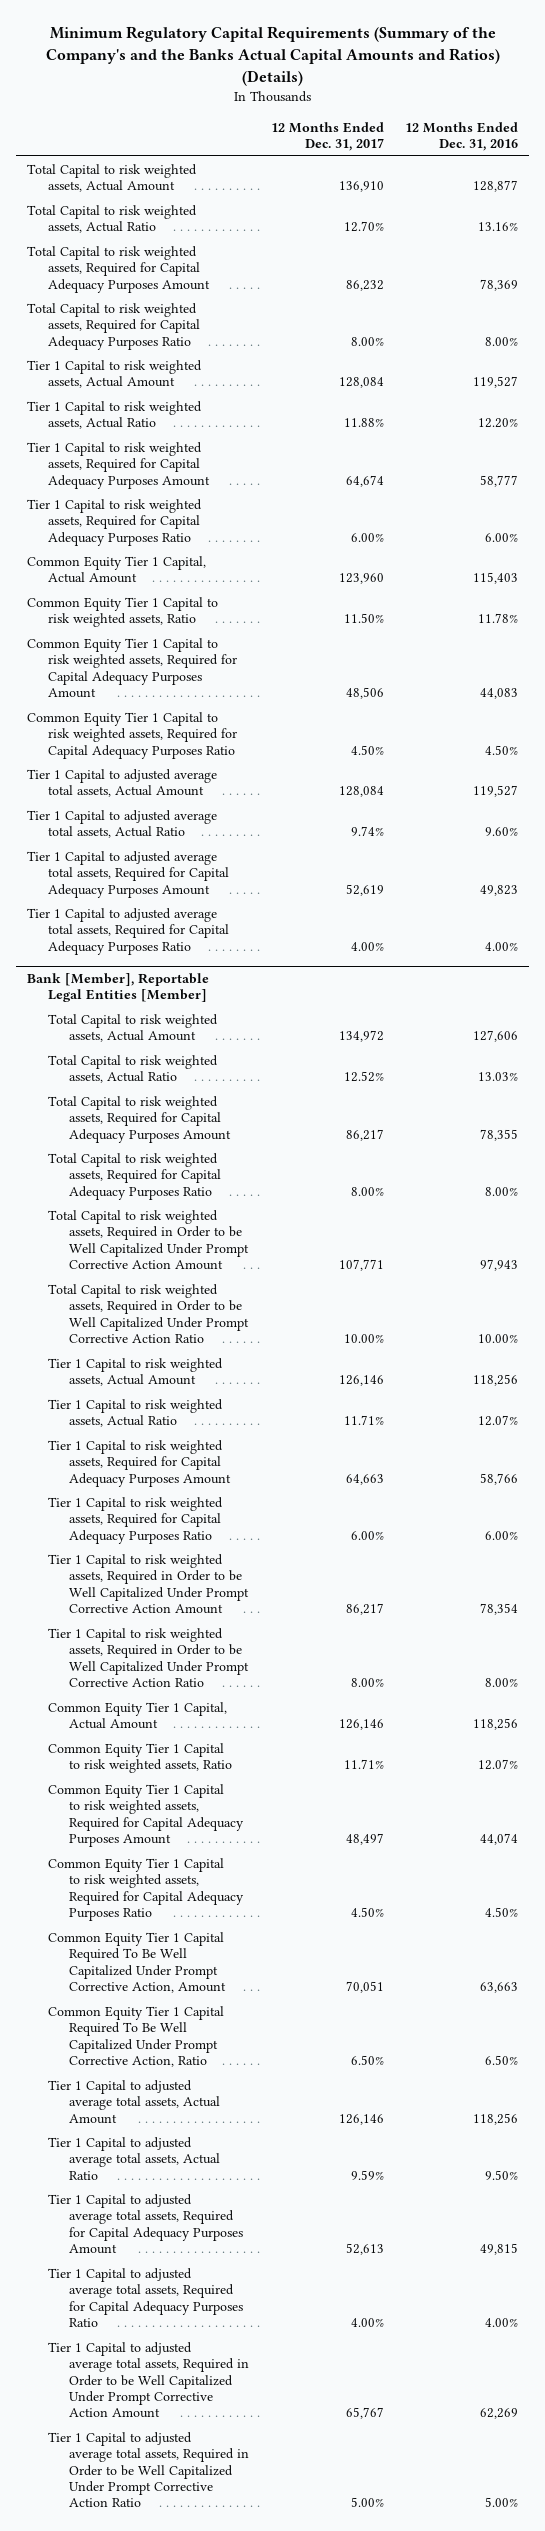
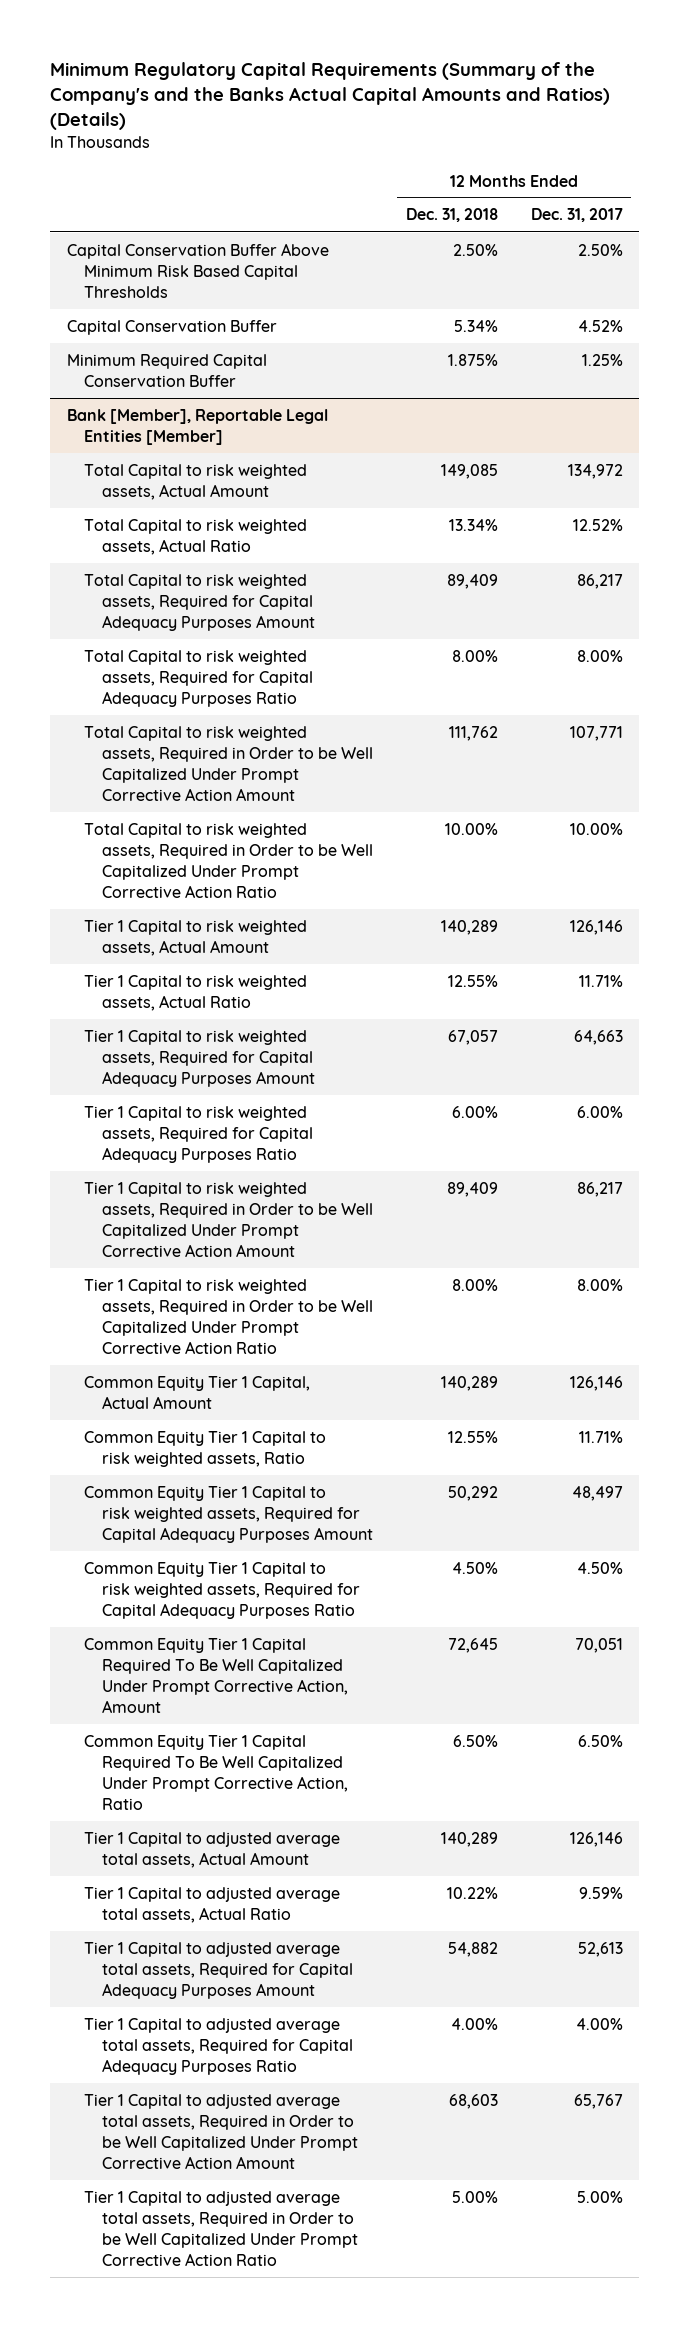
- | 12 Months Ended Dec. 31, 2017 | 12 Months Ended Dec. 31, 2016
+ | 12 Months Ended Dec. 31, 2018 | 12 Months Ended Dec. 31, 2017
- Total Capital to risk weighted assets, Actual Amount | 136,910 | 128,877
- Total Capital to risk weighted assets, Actual Ratio | 12.70% | 13.16%
- Total Capital to risk weighted assets, Required for Capital Adequacy Purposes Amount | 86,232 | 78,369
- Total Capital to risk weighted assets, Required for Capital Adequacy Purposes Ratio | 8.00% | 8.00%
- Tier 1 Capital to risk weighted assets, Actual Amount | 128,084 | 119,527
- Tier 1 Capital to risk weighted assets, Actual Ratio | 11.88% | 12.20%
- Tier 1 Capital to risk weighted assets, Required for Capital Adequacy Purposes Amount | 64,674 | 58,777
- Tier 1 Capital to risk weighted assets, Required for Capital Adequacy Purposes Ratio | 6.00% | 6.00%
- Common Equity Tier 1 Capital, Actual Amount | 123,960 | 115,403
- Common Equity Tier 1 Capital to risk weighted assets, Ratio | 11.50% | 11.78%
- Common Equity Tier 1 Capital to risk weighted assets, Required for Capital Adequacy Purposes Amount | 48,506 | 44,083
- Common Equity Tier 1 Capital to risk weighted assets, Required for Capital Adequacy Purposes Ratio | 4.50% | 4.50%
- Tier 1 Capital to adjusted average total assets, Actual Amount | 128,084 | 119,527
- Tier 1 Capital to adjusted average total assets, Actual Ratio | 9.74% | 9.60%
- Tier 1 Capital to adjusted average total assets, Required for Capital Adequacy Purposes Amount | 52,619 | 49,823
- Tier 1 Capital to adjusted average total assets, Required for Capital Adequacy Purposes Ratio | 4.00% | 4.00%
+ Capital Conservation Buffer Above Minimum Risk Based Capital Thresholds | 2.50% | 2.50%
+ Capital Conservation Buffer | 5.34% | 4.52%
+ Minimum Required Capital Conservation Buffer | 1.875% | 1.25%

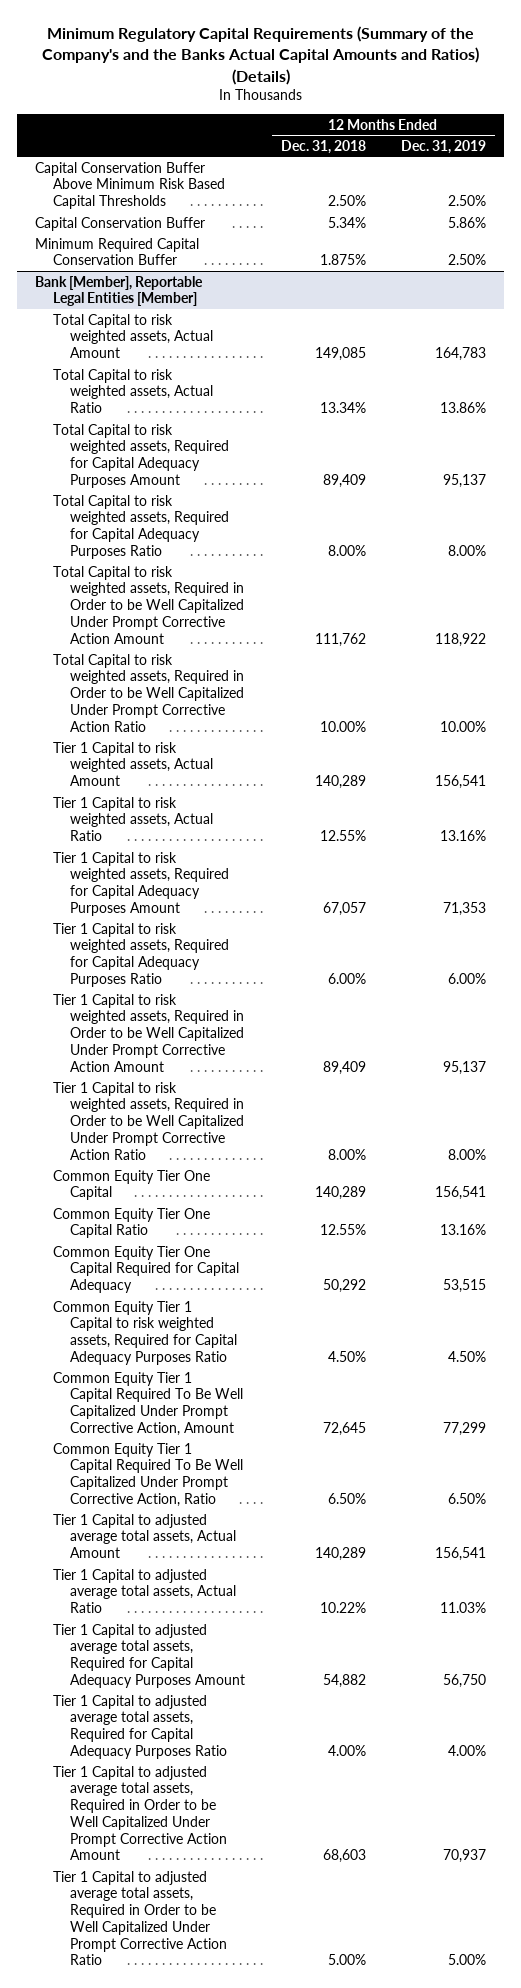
- | 12 Months Ended Dec. 31, 2018 | 12 Months Ended Dec. 31, 2017
+ | 12 Months Ended Dec. 31, 2018 | 12 Months Ended Dec. 31, 2019
@ Bank [Member], Reportable Legal Entities [Member]
- Common Equity Tier 1 Capital, Actual Amount | 140,289 | 126,146
- Common Equity Tier 1 Capital to risk weighted assets, Ratio | 12.55% | 11.71%
- Common Equity Tier 1 Capital to risk weighted assets, Required for Capital Adequacy Purposes Amount | 50,292 | 48,497
+ Common Equity Tier One Capital | 140,289 | 156,541
+ Common Equity Tier One Capital Ratio | 12.55% | 13.16%
+ Common Equity Tier One Capital Required for Capital Adequacy | 50,292 | 53,515

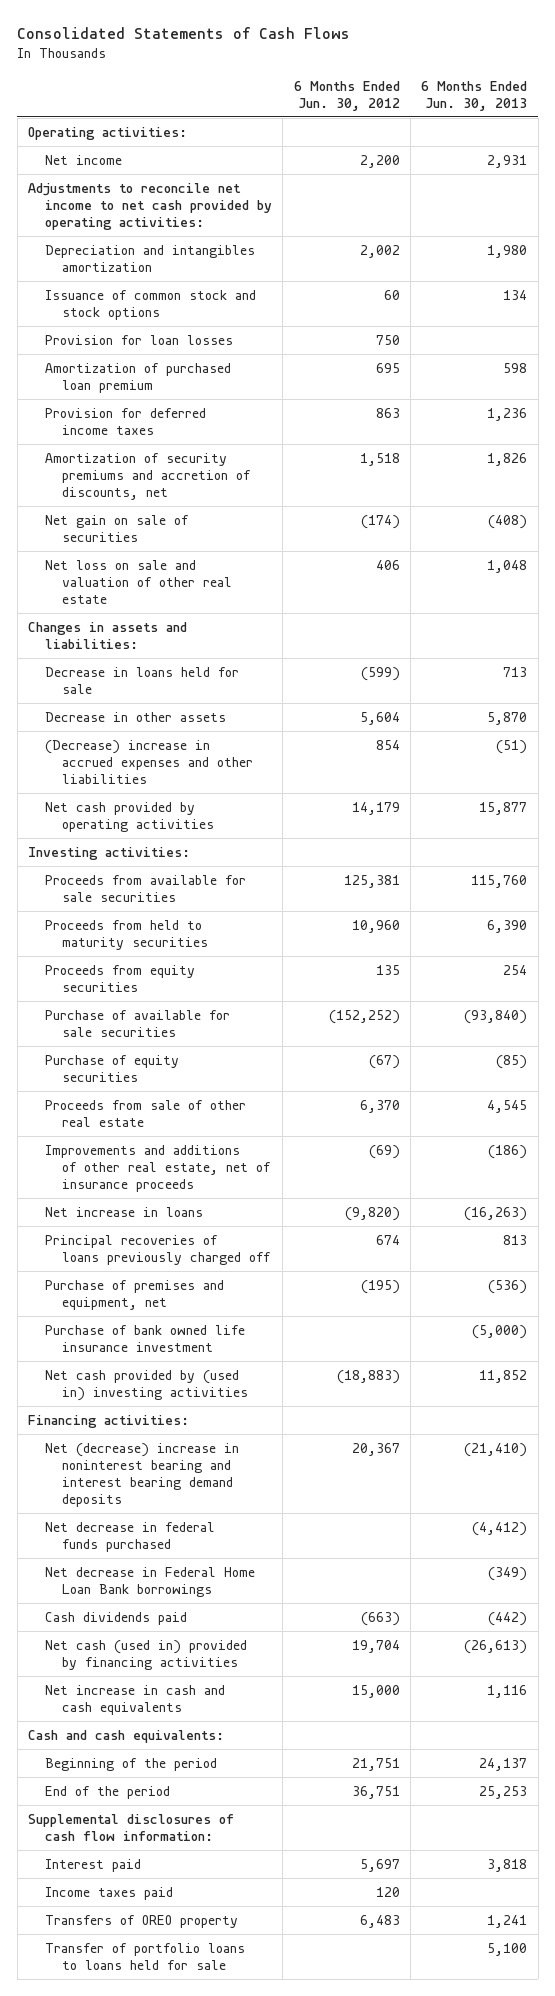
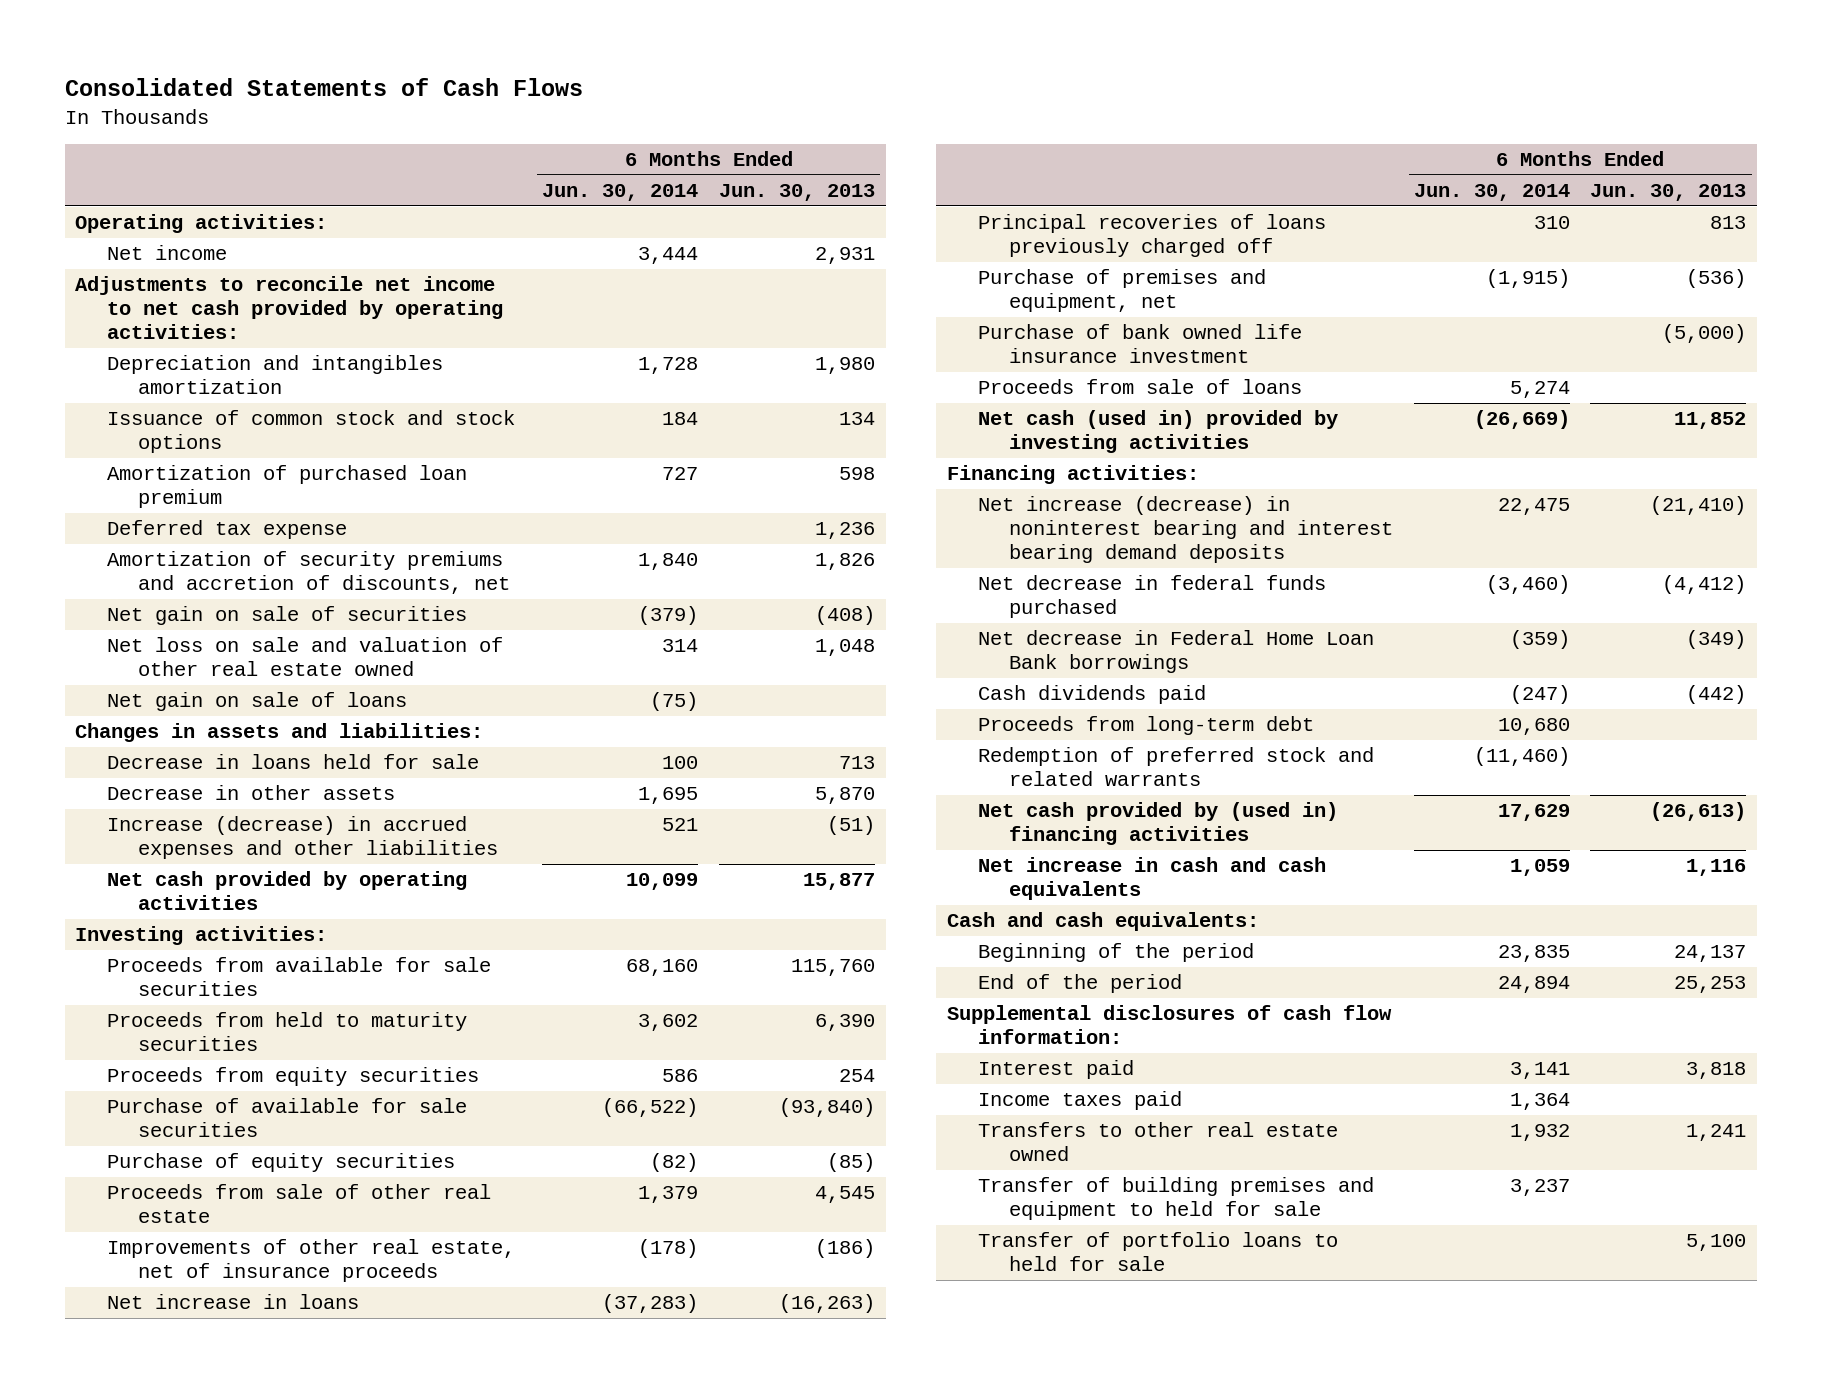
- | 6 Months Ended Jun. 30, 2012 | 6 Months Ended Jun. 30, 2013
+ | 6 Months Ended Jun. 30, 2014 | 6 Months Ended Jun. 30, 2013
- Provision for loan losses | 750 |
- Provision for deferred income taxes | 863 | 1,236
+ Deferred tax expense | | 1,236
- Net loss on sale and valuation of other real estate | 406 | 1,048
+ Net loss on sale and valuation of other real estate owned | 314 | 1,048
+ Net gain on sale of loans | (75) |
- (Decrease) increase in accrued expenses and other liabilities | 854 | (51)
+ Increase (decrease) in accrued expenses and other liabilities | 521 | (51)
- Improvements and additions of other real estate, net of insurance proceeds | (69) | (186)
+ Improvements of other real estate, net of insurance proceeds | (178) | (186)
- Net cash provided by (used in) investing activities | (18,883) | 11,852
+ Proceeds from sale of loans | 5,274 |
+ Net cash (used in) provided by investing activities | (26,669) | 11,852
- Net (decrease) increase in noninterest bearing and interest bearing demand deposits | 20,367 | (21,410)
+ Net increase (decrease) in noninterest bearing and interest bearing demand deposits | 22,475 | (21,410)
- Net cash (used in) provided by financing activities | 19,704 | (26,613)
+ Proceeds from long-term debt | 10,680 |
+ Redemption of preferred stock and related warrants | (11,460) |
+ Net cash provided by (used in) financing activities | 17,629 | (26,613)
- Transfers of OREO property | 6,483 | 1,241
- Transfer of portfolio loans to loans held for sale | | 5,100
+ Transfers to other real estate owned | 1,932 | 1,241
+ Transfer of building premises and equipment to held for sale | 3,237 |
+ Transfer of portfolio loans to held for sale | | 5,100

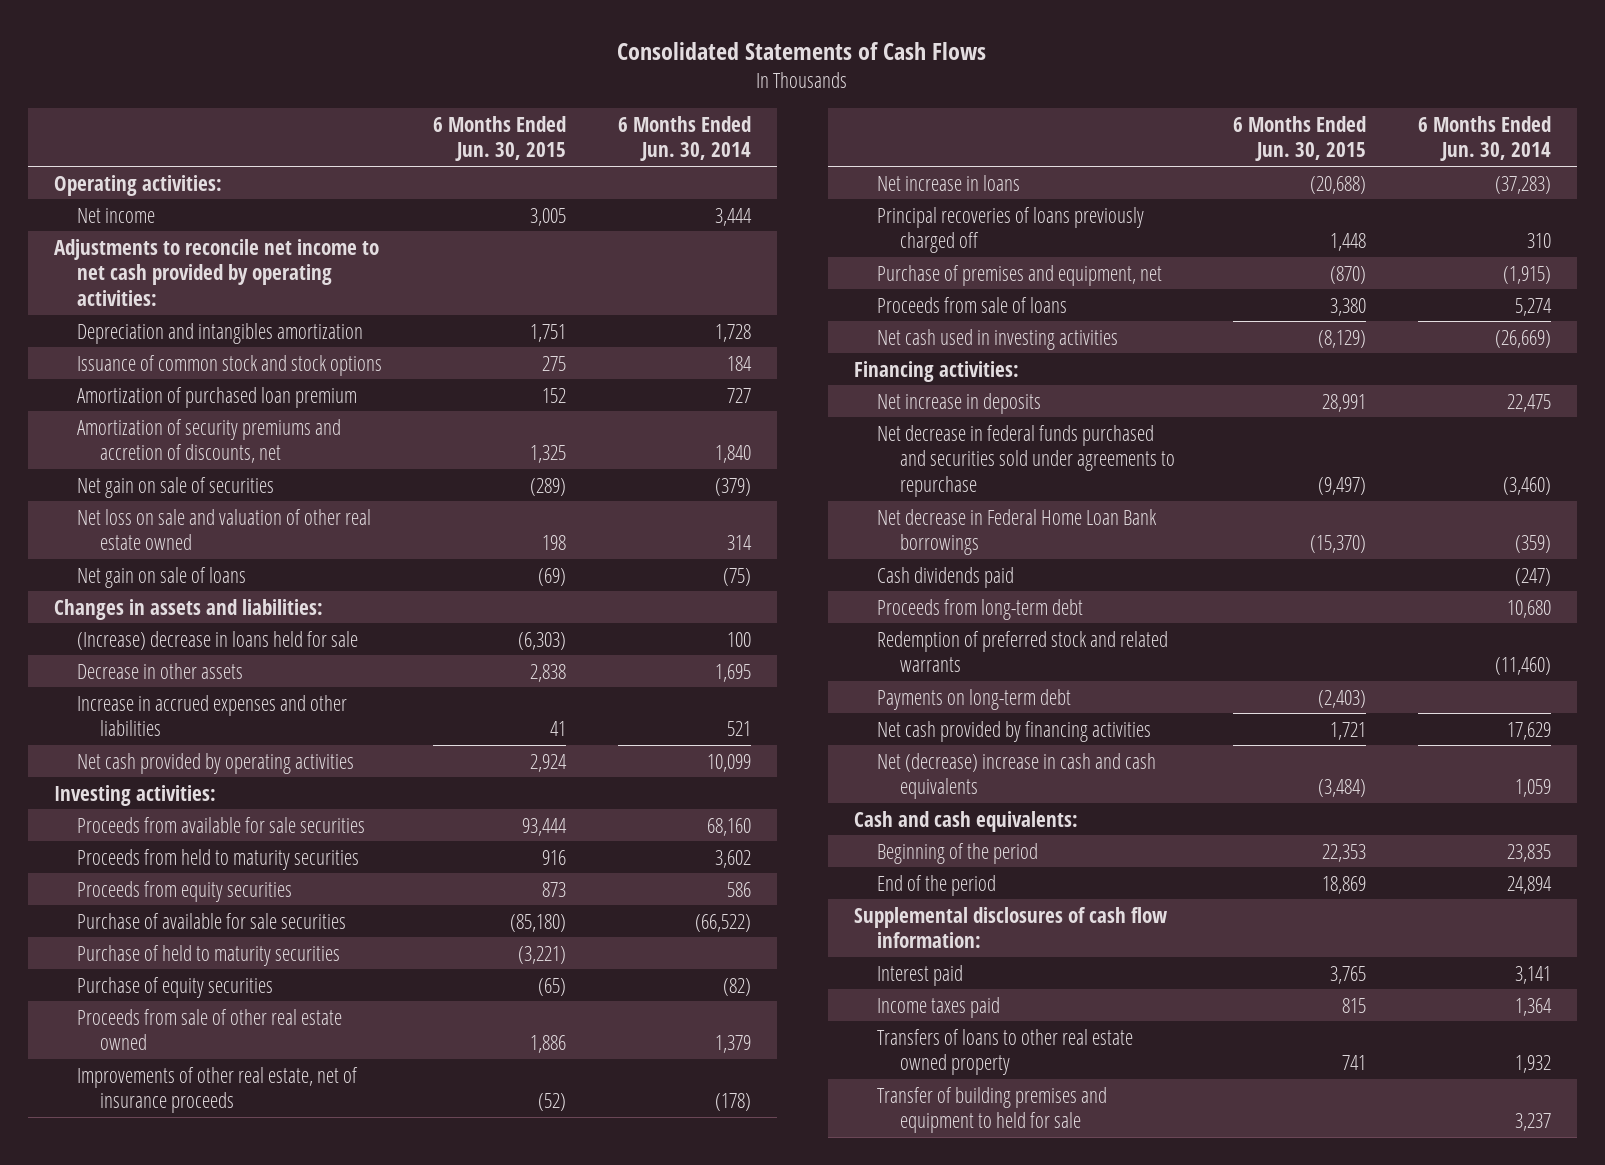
- | 6 Months Ended Jun. 30, 2014 | 6 Months Ended Jun. 30, 2013
+ | 6 Months Ended Jun. 30, 2015 | 6 Months Ended Jun. 30, 2014
- Deferred tax expense | | 1,236
- Decrease in loans held for sale | 100 | 713
+ (Increase) decrease in loans held for sale | (6,303) | 100
- Increase (decrease) in accrued expenses and other liabilities | 521 | (51)
+ Increase in accrued expenses and other liabilities | 41 | 521
+ Purchase of held to maturity securities | (3,221) |
- Proceeds from sale of other real estate | 1,379 | 4,545
+ Proceeds from sale of other real estate owned | 1,886 | 1,379
- Purchase of bank owned life insurance investment | | (5,000)
- Net cash (used in) provided by investing activities | (26,669) | 11,852
+ Net cash used in investing activities | (8,129) | (26,669)
- Net increase (decrease) in noninterest bearing and interest bearing demand deposits | 22,475 | (21,410)
- Net decrease in federal funds purchased | (3,460) | (4,412)
+ Net increase in deposits | 28,991 | 22,475
+ Net decrease in federal funds purchased and securities sold under agreements to repurchase | (9,497) | (3,460)
- Net cash provided by (used in) financing activities | 17,629 | (26,613)
- Net increase in cash and cash equivalents | 1,059 | 1,116
+ Payments on long-term debt | (2,403) |
+ Net cash provided by financing activities | 1,721 | 17,629
+ Net (decrease) increase in cash and cash equivalents | (3,484) | 1,059
- Transfers to other real estate owned | 1,932 | 1,241
+ Transfers of loans to other real estate owned property | 741 | 1,932
- Transfer of portfolio loans to held for sale | | 5,100

